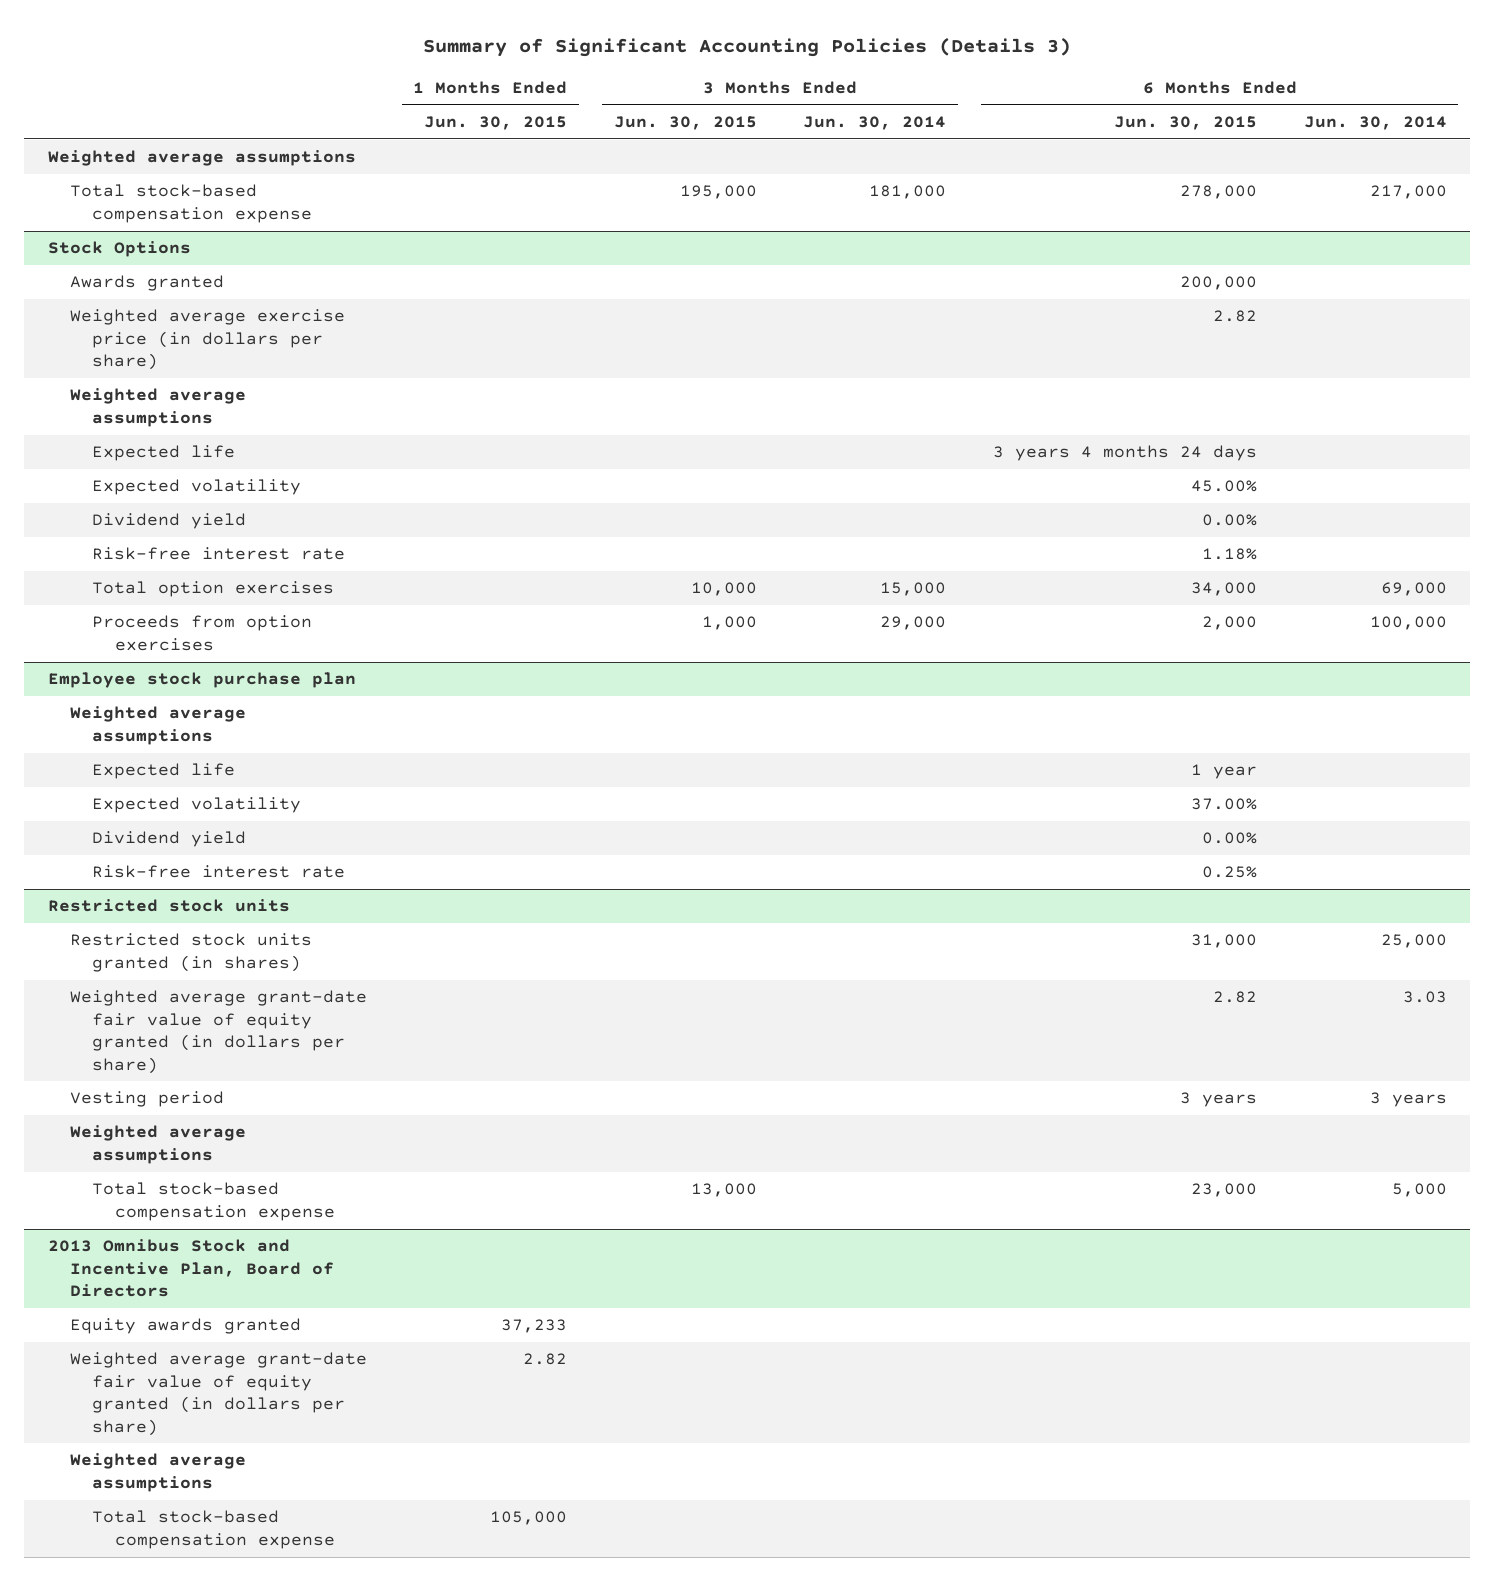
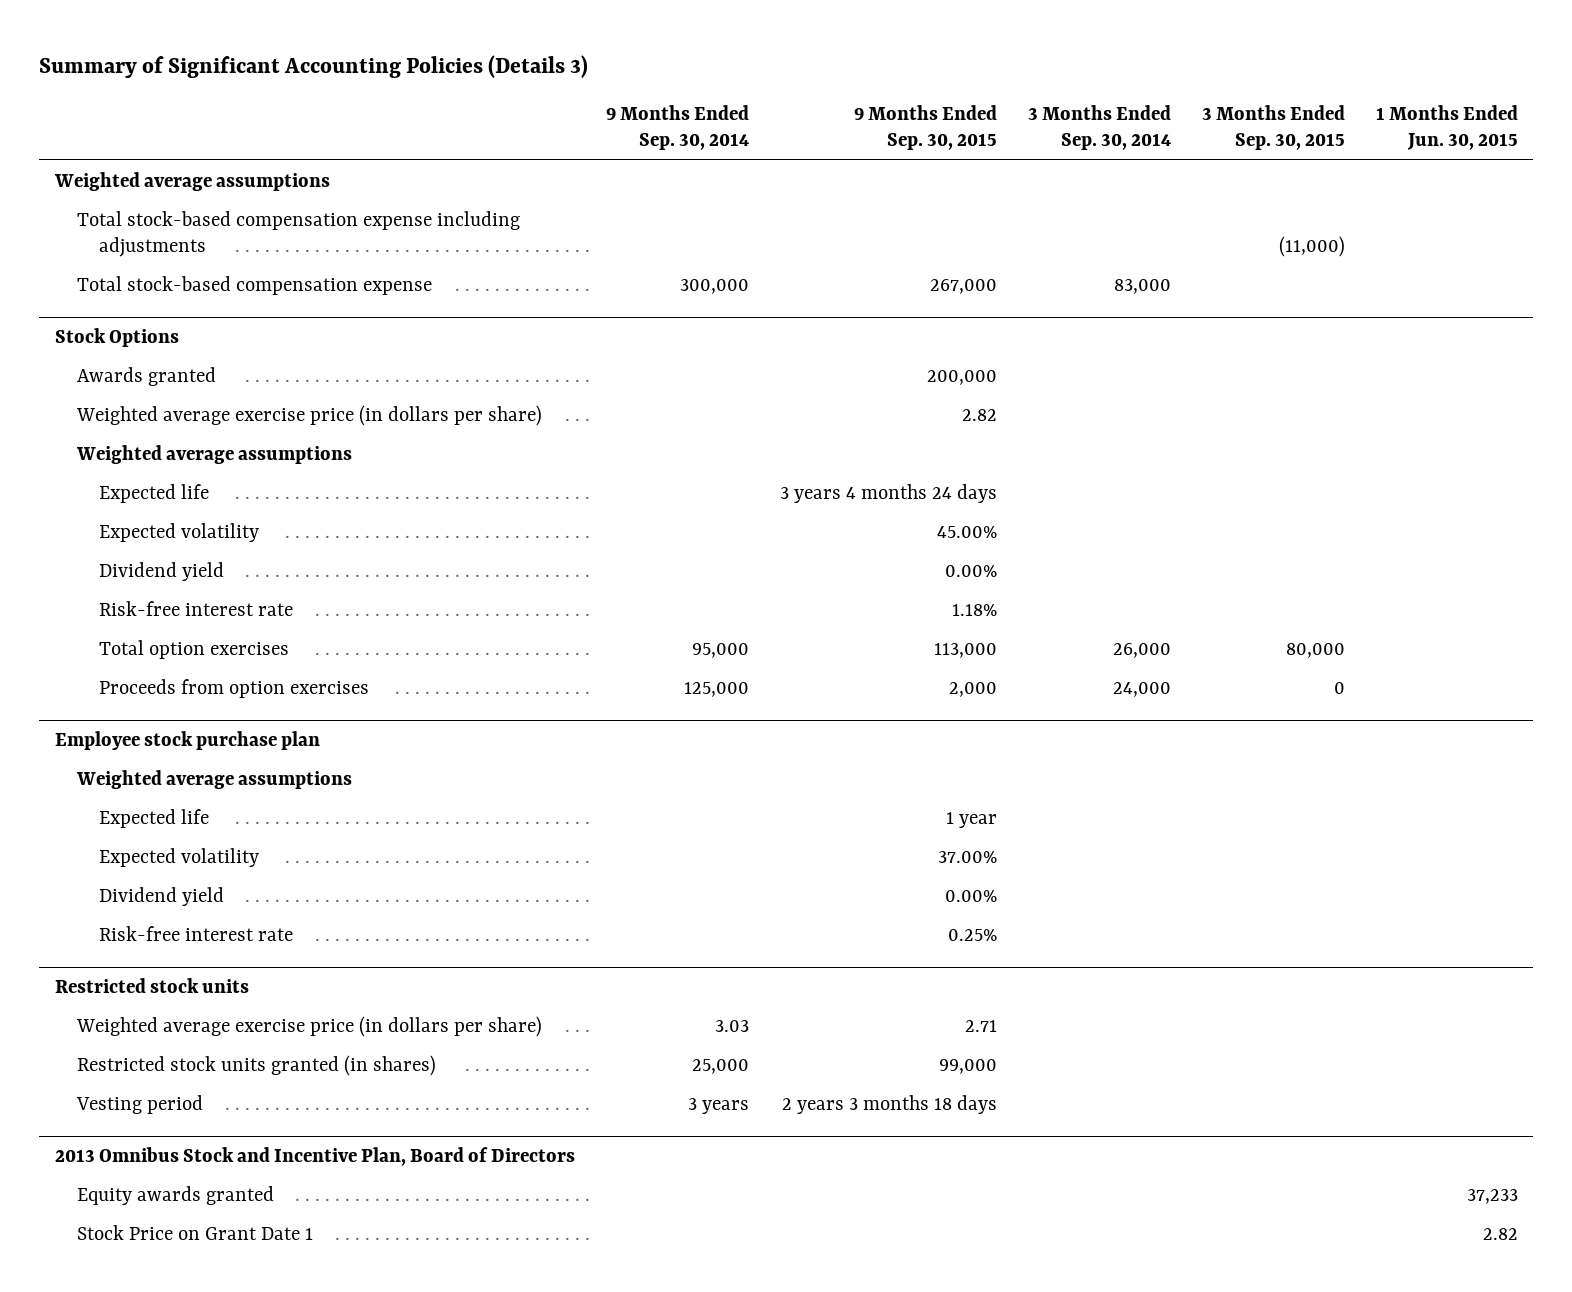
- | 1 Months Ended Jun. 30, 2015 | 3 Months Ended Jun. 30, 2015 | 3 Months Ended Jun. 30, 2014 | 6 Months Ended Jun. 30, 2015 | 6 Months Ended Jun. 30, 2014
+ | 9 Months Ended Sep. 30, 2014 | 9 Months Ended Sep. 30, 2015 | 3 Months Ended Sep. 30, 2014 | 3 Months Ended Sep. 30, 2015 | 1 Months Ended Jun. 30, 2015
+ Total stock-based compensation expense including adjustments | | | | (11,000) |
@ Restricted stock units
+ Weighted average exercise price (in dollars per share) | 3.03 | 2.71 | | |
- Weighted average grant-date fair value of equity granted (in dollars per share) | | | | 2.82 | 3.03
- Weighted average assumptions
- Total stock-based compensation expense | | 13,000 | | 23,000 | 5,000
@ 2013 Omnibus Stock and Incentive Plan, Board of Directors
- Weighted average grant-date fair value of equity granted (in dollars per share) | 2.82 | | | |
- Weighted average assumptions
- Total stock-based compensation expense | 105,000 | | | |
+ Stock Price on Grant Date 1 | | | | | 2.82

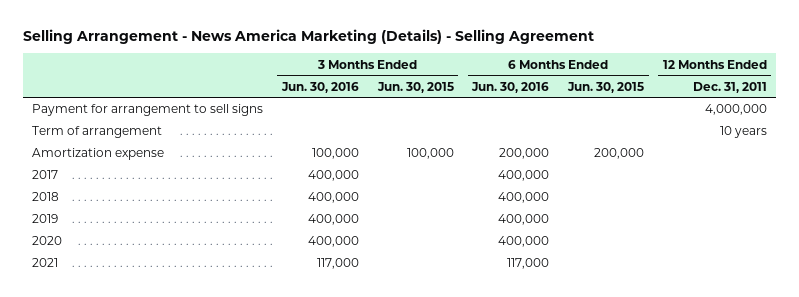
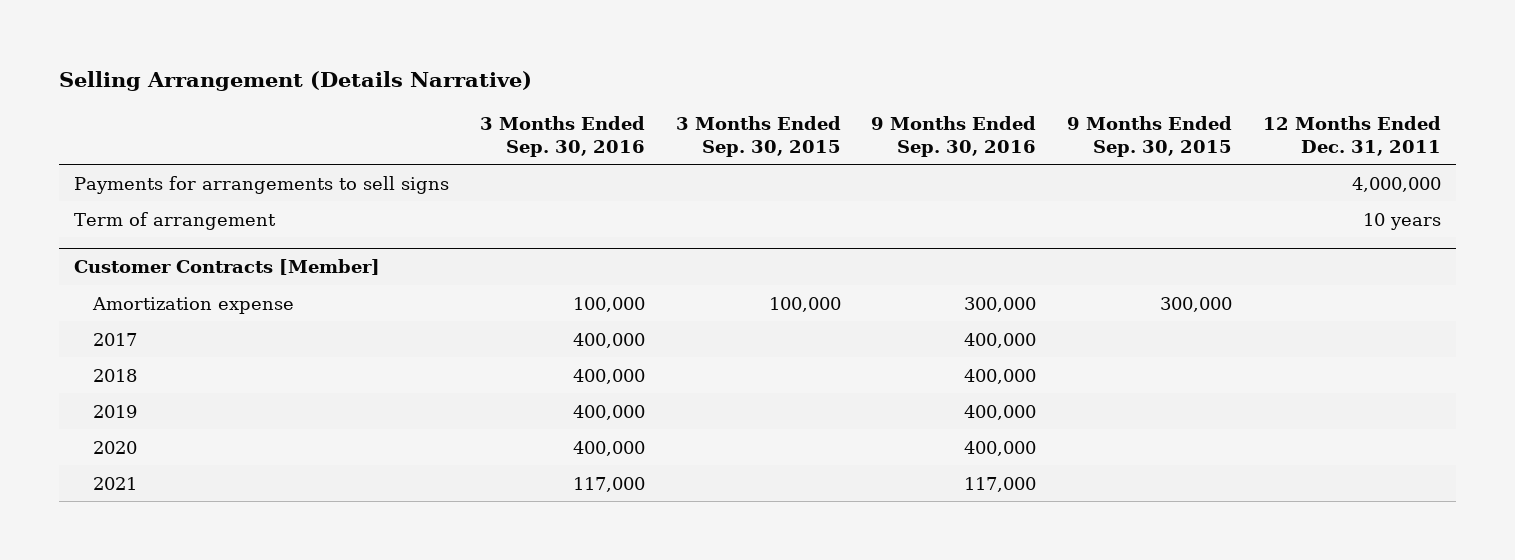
- Selling Arrangement - News America Marketing (Details) - Selling Agreement
+ Selling Arrangement (Details Narrative)
- | 3 Months Ended Jun. 30, 2016 | 3 Months Ended Jun. 30, 2015 | 6 Months Ended Jun. 30, 2016 | 6 Months Ended Jun. 30, 2015 | 12 Months Ended Dec. 31, 2011
+ | 3 Months Ended Sep. 30, 2016 | 3 Months Ended Sep. 30, 2015 | 9 Months Ended Sep. 30, 2016 | 9 Months Ended Sep. 30, 2015 | 12 Months Ended Dec. 31, 2011
- Payment for arrangement to sell signs | | | | | 4,000,000
+ Payments for arrangements to sell signs | | | | | 4,000,000
- Amortization expense | 100,000 | 100,000 | 200,000 | 200,000 |
- 2017 | 400,000 | | 400,000 | |
- 2018 | 400,000 | | 400,000 | |
- 2019 | 400,000 | | 400,000 | |
- 2020 | 400,000 | | 400,000 | |
- 2021 | 117,000 | | 117,000 | |
+ Customer Contracts [Member]
+ Amortization expense | 100,000 | 100,000 | 300,000 | 300,000 |
+ 2017 | 400,000 | | 400,000 | |
+ 2018 | 400,000 | | 400,000 | |
+ 2019 | 400,000 | | 400,000 | |
+ 2020 | 400,000 | | 400,000 | |
+ 2021 | 117,000 | | 117,000 | |

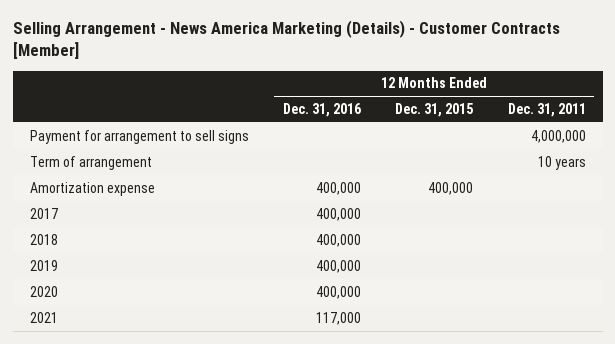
- Selling Arrangement (Details Narrative)
+ Selling Arrangement - News America Marketing (Details) - Customer Contracts [Member]
- | 3 Months Ended Sep. 30, 2016 | 3 Months Ended Sep. 30, 2015 | 9 Months Ended Sep. 30, 2016 | 9 Months Ended Sep. 30, 2015 | 12 Months Ended Dec. 31, 2011
+ | 12 Months Ended Dec. 31, 2016 | 12 Months Ended Dec. 31, 2015 | 12 Months Ended Dec. 31, 2011
- Payments for arrangements to sell signs | | | | | 4,000,000
+ Payment for arrangement to sell signs | | | 4,000,000
- Customer Contracts [Member]
- Amortization expense | 100,000 | 100,000 | 300,000 | 300,000 |
- 2017 | 400,000 | | 400,000 | |
- 2018 | 400,000 | | 400,000 | |
- 2019 | 400,000 | | 400,000 | |
- 2020 | 400,000 | | 400,000 | |
- 2021 | 117,000 | | 117,000 | |
+ Amortization expense | 400,000 | 400,000 |
+ 2017 | 400,000 | |
+ 2018 | 400,000 | |
+ 2019 | 400,000 | |
+ 2020 | 400,000 | |
+ 2021 | 117,000 | |

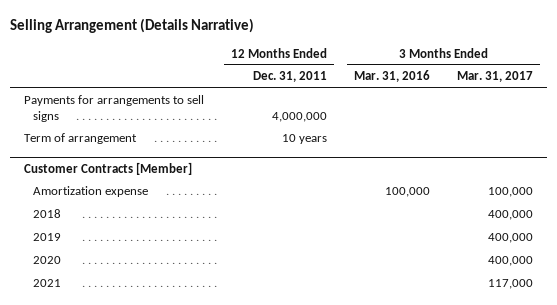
- Selling Arrangement - News America Marketing (Details) - Customer Contracts [Member]
+ Selling Arrangement (Details Narrative)
- | 12 Months Ended Dec. 31, 2016 | 12 Months Ended Dec. 31, 2015 | 12 Months Ended Dec. 31, 2011
+ | 12 Months Ended Dec. 31, 2011 | 3 Months Ended Mar. 31, 2016 | 3 Months Ended Mar. 31, 2017
- Payment for arrangement to sell signs | | | 4,000,000
+ Payments for arrangements to sell signs | 4,000,000 | |
- Amortization expense | 400,000 | 400,000 |
- 2017 | 400,000 | |
- 2018 | 400,000 | |
- 2019 | 400,000 | |
- 2020 | 400,000 | |
- 2021 | 117,000 | |
+ Customer Contracts [Member]
+ Amortization expense | | 100,000 | 100,000
+ 2018 | | | 400,000
+ 2019 | | | 400,000
+ 2020 | | | 400,000
+ 2021 | | | 117,000

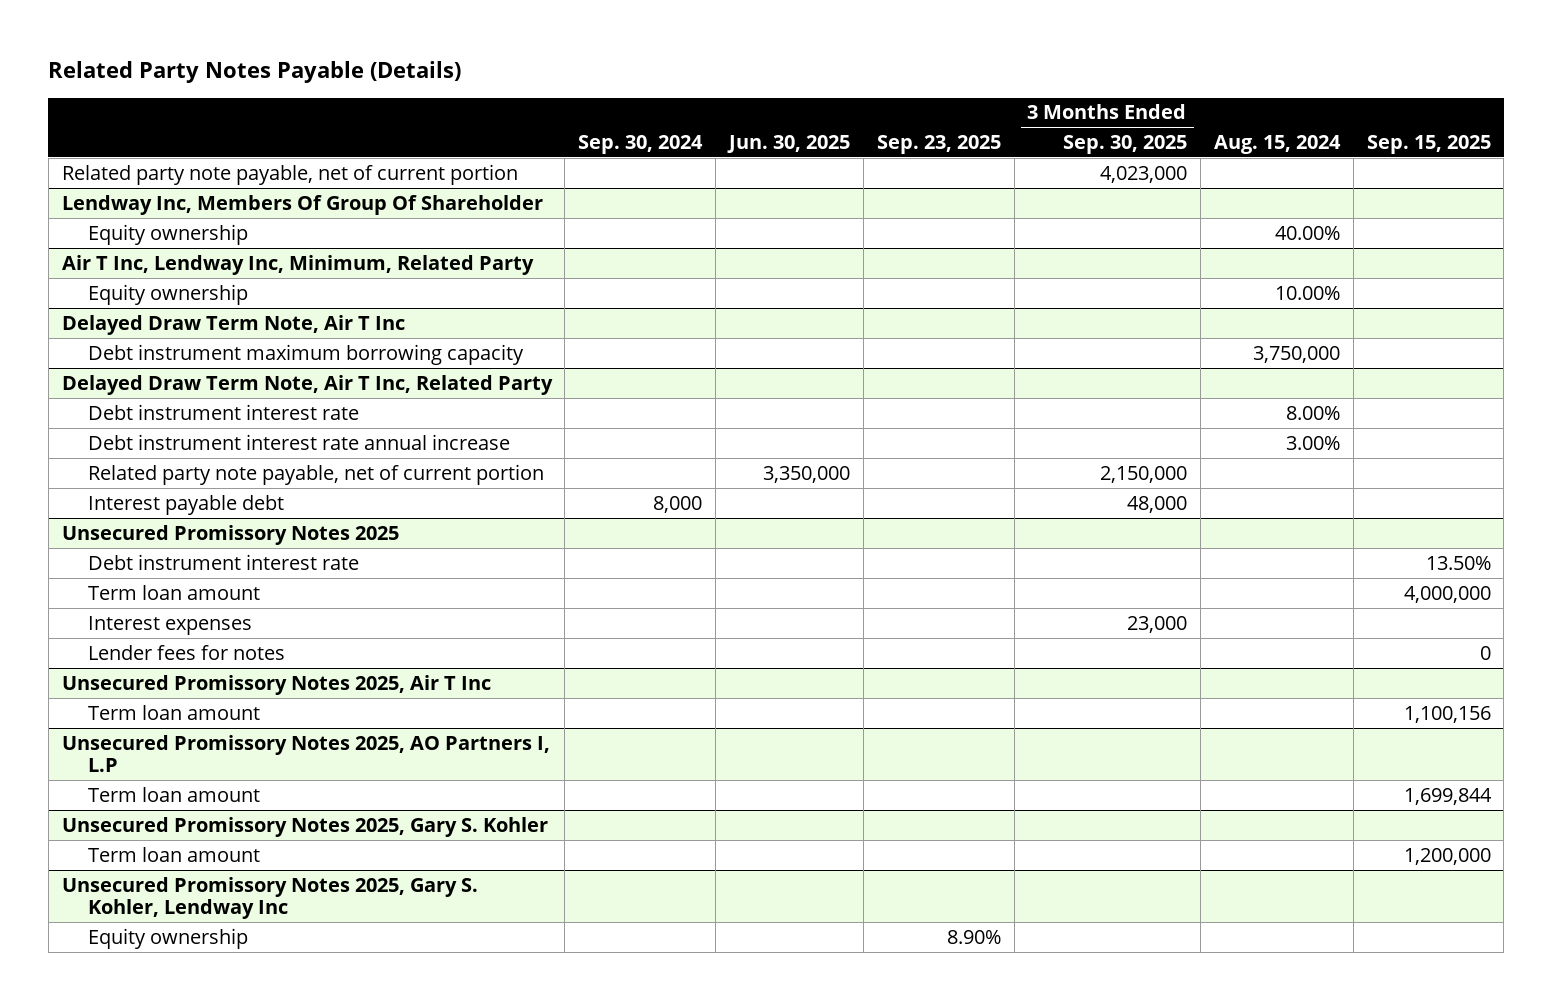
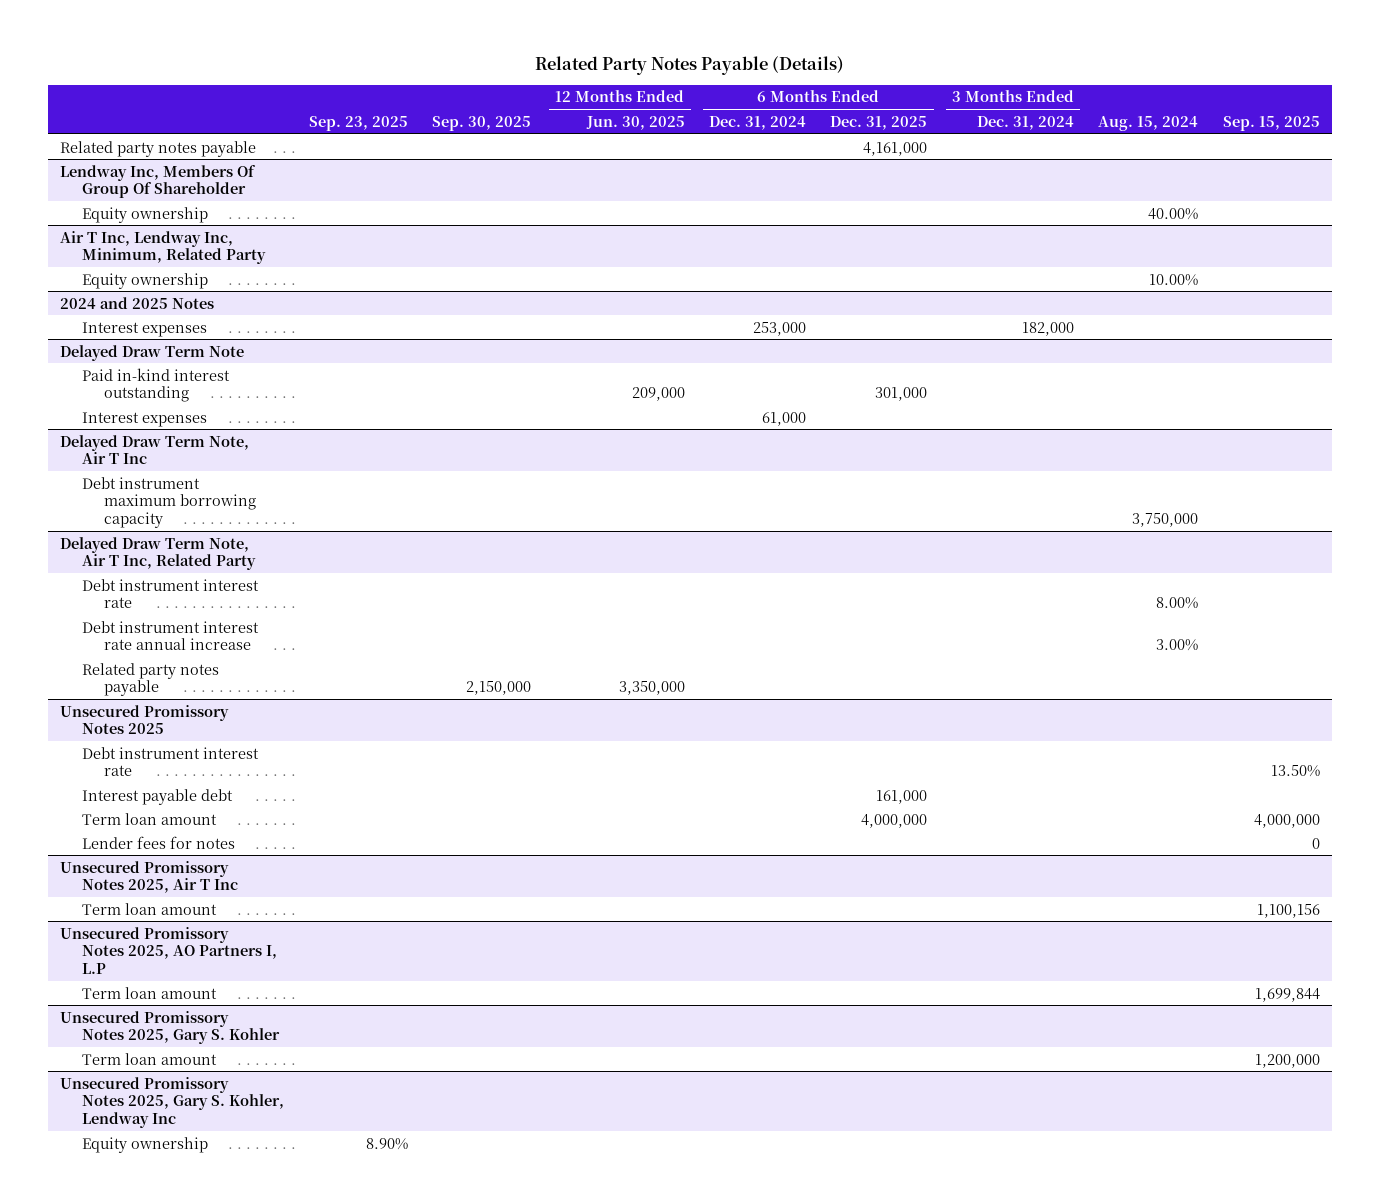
- | Sep. 30, 2024 | Jun. 30, 2025 | Sep. 23, 2025 | 3 Months Ended Sep. 30, 2025 | Aug. 15, 2024 | Sep. 15, 2025
+ | Sep. 23, 2025 | Sep. 30, 2025 | 12 Months Ended Jun. 30, 2025 | 6 Months Ended Dec. 31, 2024 | 6 Months Ended Dec. 31, 2025 | 3 Months Ended Dec. 31, 2024 | Aug. 15, 2024 | Sep. 15, 2025
- Related party note payable, net of current portion | | | | 4,023,000 | |
+ Related party notes payable | | | | | 4,161,000 | | |
+ 2024 and 2025 Notes
+ Interest expenses | | | | 253,000 | | 182,000 | |
+ Delayed Draw Term Note
+ Paid in-kind interest outstanding | | | 209,000 | | 301,000 | | |
+ Interest expenses | | | | 61,000 | | | |
@ Delayed Draw Term Note, Air T Inc, Related Party
- Related party note payable, net of current portion | | 3,350,000 | | 2,150,000 | |
- Interest payable debt | 8,000 | | | 48,000 | |
+ Related party notes payable | | 2,150,000 | 3,350,000 | | | | |
@ Unsecured Promissory Notes 2025
+ Interest payable debt | | | | | 161,000 | | |
- Interest expenses | | | | 23,000 | |

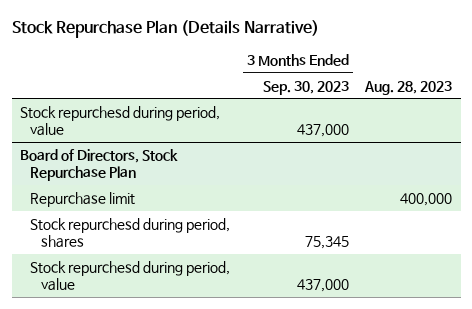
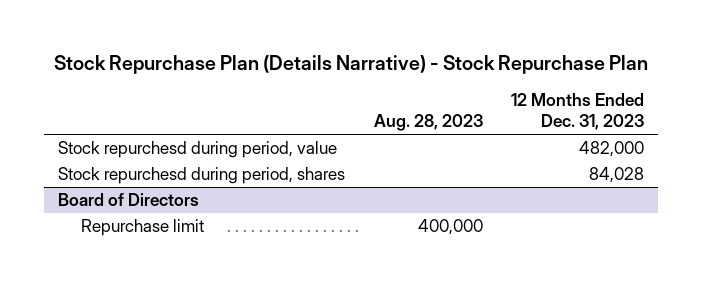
- Stock Repurchase Plan (Details Narrative)
+ Stock Repurchase Plan (Details Narrative) - Stock Repurchase Plan
- | 3 Months Ended Sep. 30, 2023 | Aug. 28, 2023
+ | Aug. 28, 2023 | 12 Months Ended Dec. 31, 2023
- Board of Directors, Stock Repurchase Plan
+ Stock repurchesd during period, shares | | 84,028
+ Board of Directors
- Stock repurchesd during period, shares | 75,345 |
- Stock repurchesd during period, value | 437,000 |

